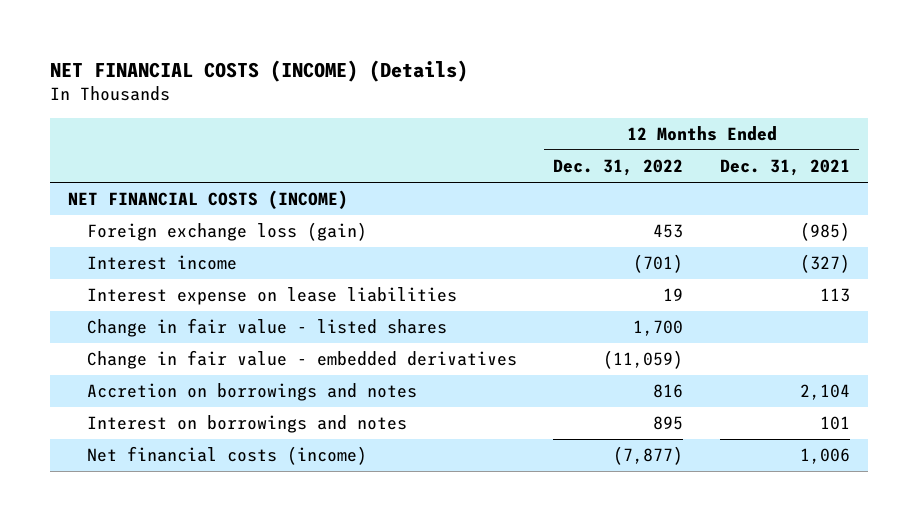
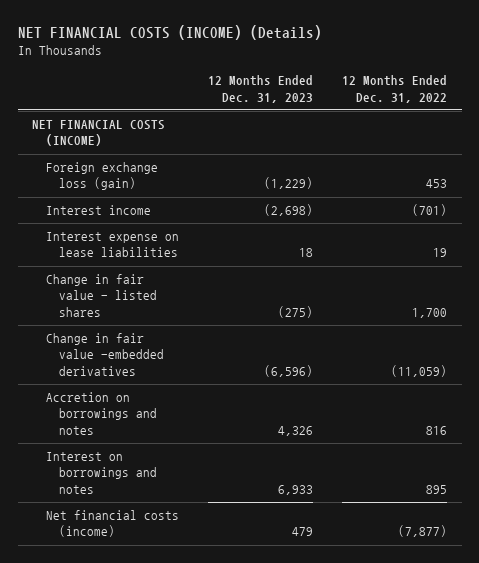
- | 12 Months Ended Dec. 31, 2022 | 12 Months Ended Dec. 31, 2021
+ | 12 Months Ended Dec. 31, 2023 | 12 Months Ended Dec. 31, 2022
- Change in fair value - embedded derivatives | (11,059) |
+ Change in fair value -embedded derivatives | (6,596) | (11,059)

